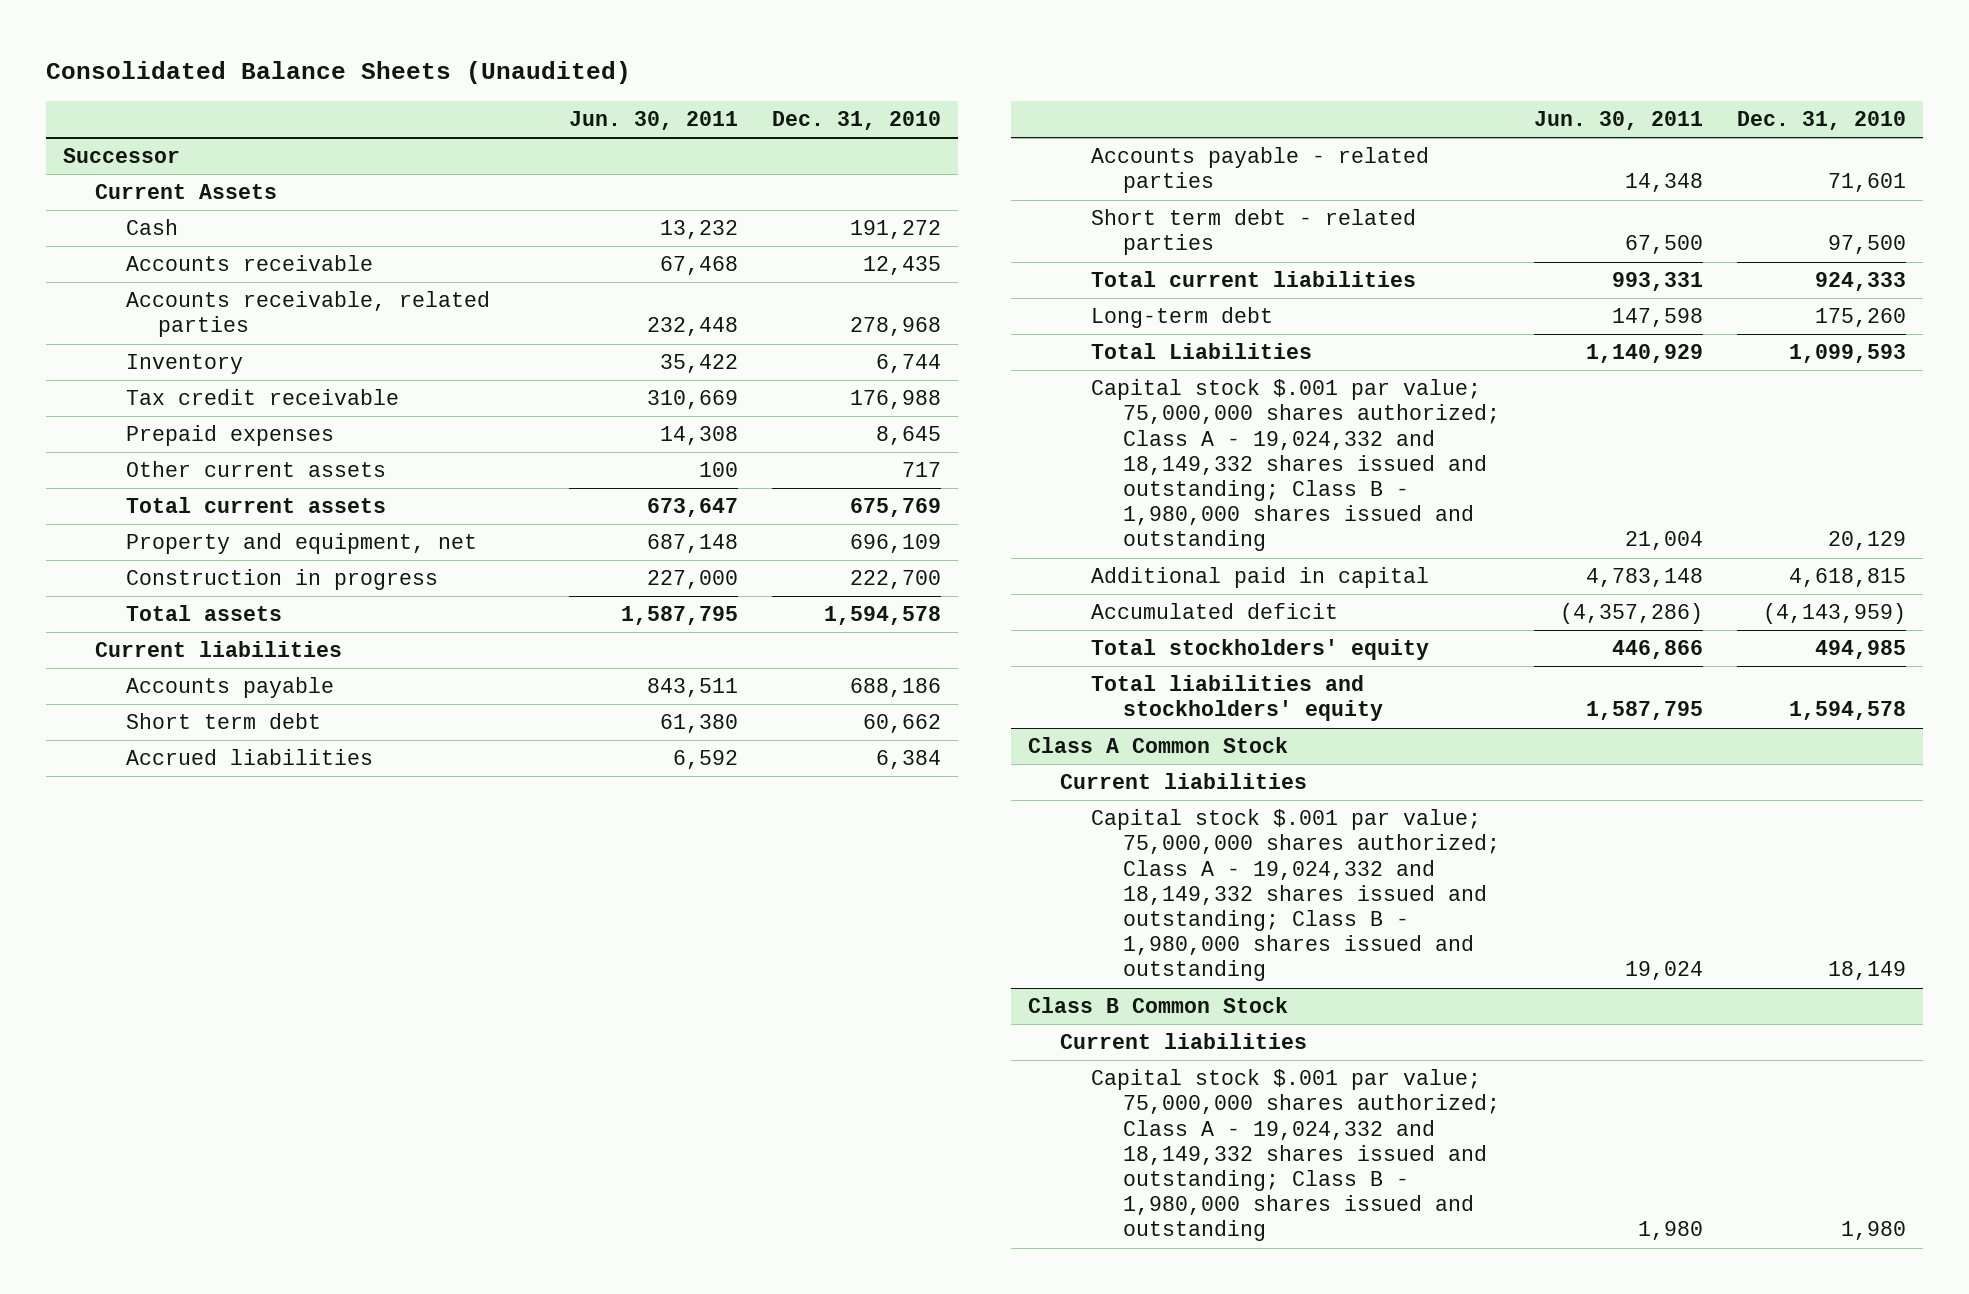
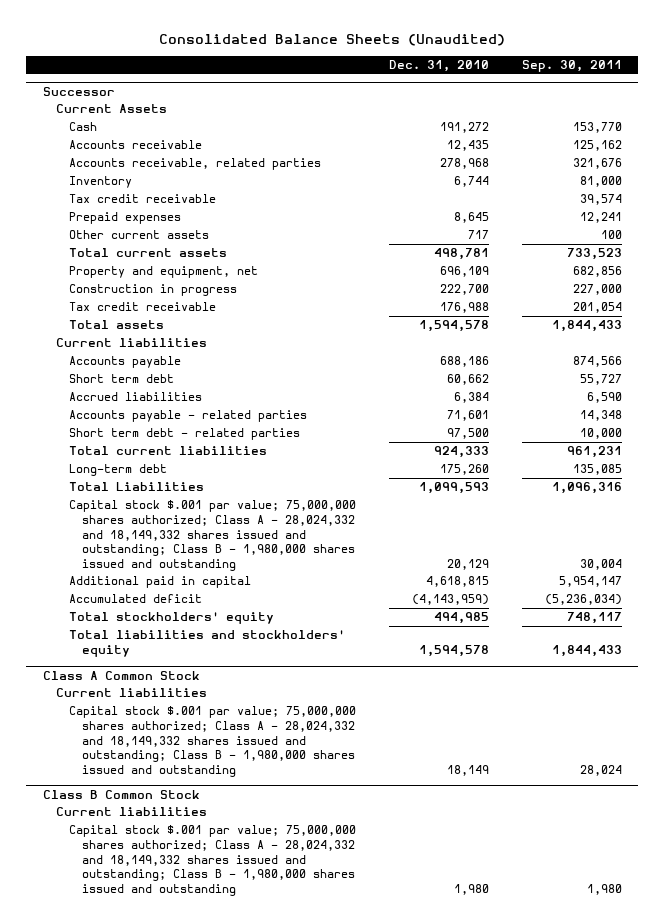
- | Jun. 30, 2011 | Dec. 31, 2010
+ | Dec. 31, 2010 | Sep. 30, 2011
@ Successor
+ Tax credit receivable | | 39,574
- Total current assets | 673,647 | 675,769
+ Total current assets | 498,781 | 733,523
moved down: Tax credit receivable | 176,988 | 201,054
- Capital stock $.001 par value; 75,000,000 shares authorized; Class A - 19,024,332 and 18,149,332 shares issued and outstanding; Class B - 1,980,000 shares issued and outstanding | 21,004 | 20,129
+ Capital stock $.001 par value; 75,000,000 shares authorized; Class A - 28,024,332 and 18,149,332 shares issued and outstanding; Class B - 1,980,000 shares issued and outstanding | 20,129 | 30,004
@ Class A Common Stock
- Capital stock $.001 par value; 75,000,000 shares authorized; Class A - 19,024,332 and 18,149,332 shares issued and outstanding; Class B - 1,980,000 shares issued and outstanding | 19,024 | 18,149
+ Capital stock $.001 par value; 75,000,000 shares authorized; Class A - 28,024,332 and 18,149,332 shares issued and outstanding; Class B - 1,980,000 shares issued and outstanding | 18,149 | 28,024
@ Class B Common Stock
- Capital stock $.001 par value; 75,000,000 shares authorized; Class A - 19,024,332 and 18,149,332 shares issued and outstanding; Class B - 1,980,000 shares issued and outstanding | 1,980 | 1,980
+ Capital stock $.001 par value; 75,000,000 shares authorized; Class A - 28,024,332 and 18,149,332 shares issued and outstanding; Class B - 1,980,000 shares issued and outstanding | 1,980 | 1,980

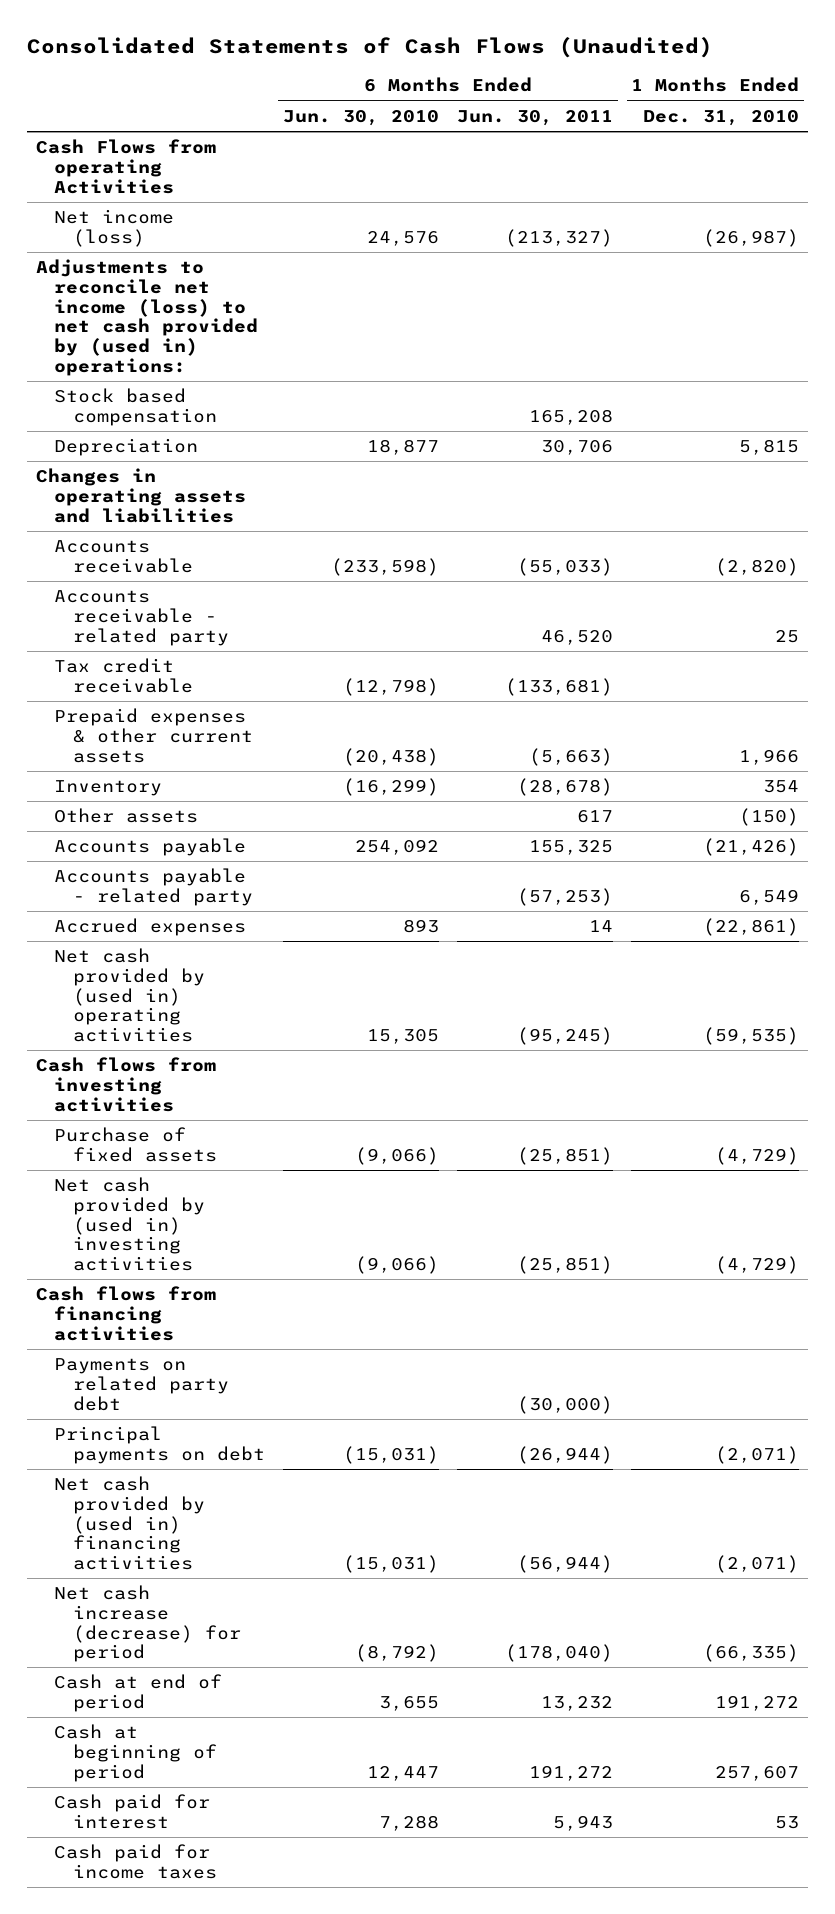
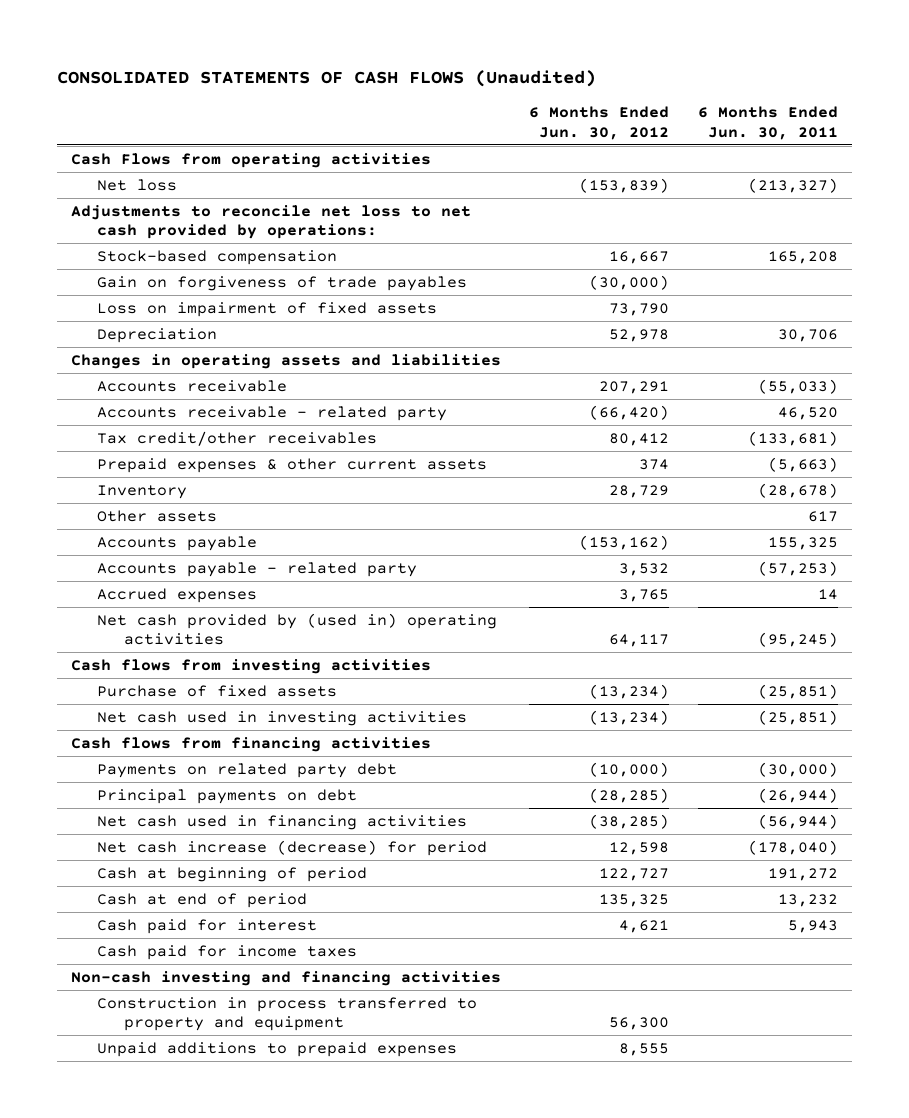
- Consolidated Statements of Cash Flows (Unaudited)
+ CONSOLIDATED STATEMENTS OF CASH FLOWS (Unaudited)
- | 6 Months Ended Jun. 30, 2010 | 6 Months Ended Jun. 30, 2011 | 1 Months Ended Dec. 31, 2010
+ | 6 Months Ended Jun. 30, 2012 | 6 Months Ended Jun. 30, 2011
- Cash Flows from operating Activities
- Net income (loss) | 24,576 | (213,327) | (26,987)
- Adjustments to reconcile net income (loss) to net cash provided by (used in) operations:
- Stock based compensation | | 165,208 |
+ Cash Flows from operating activities
+ Net loss | (153,839) | (213,327)
+ Adjustments to reconcile net loss to net cash provided by operations:
+ Stock-based compensation | 16,667 | 165,208
+ Gain on forgiveness of trade payables | (30,000) |
+ Loss on impairment of fixed assets | 73,790 |
- Tax credit receivable | (12,798) | (133,681) |
+ Tax credit/other receivables | 80,412 | (133,681)
- Net cash provided by (used in) investing activities | (9,066) | (25,851) | (4,729)
+ Net cash used in investing activities | (13,234) | (25,851)
- Net cash provided by (used in) financing activities | (15,031) | (56,944) | (2,071)
+ Net cash used in financing activities | (38,285) | (56,944)
moved down: Cash at end of period | 135,325 | 13,232
+ Non-cash investing and financing activities
+ Construction in process transferred to property and equipment | 56,300 |
+ Unpaid additions to prepaid expenses | 8,555 |

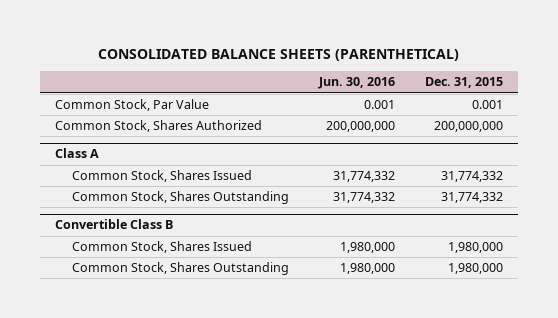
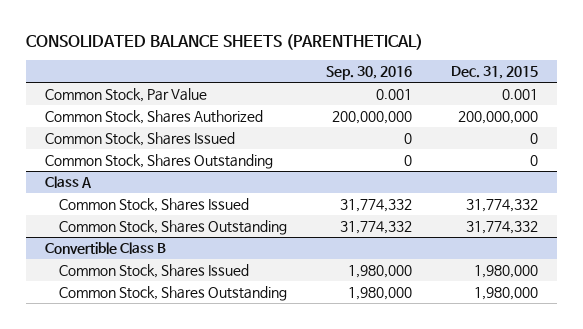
- | Jun. 30, 2016 | Dec. 31, 2015
+ | Sep. 30, 2016 | Dec. 31, 2015
+ Common Stock, Shares Issued | 0 | 0
+ Common Stock, Shares Outstanding | 0 | 0

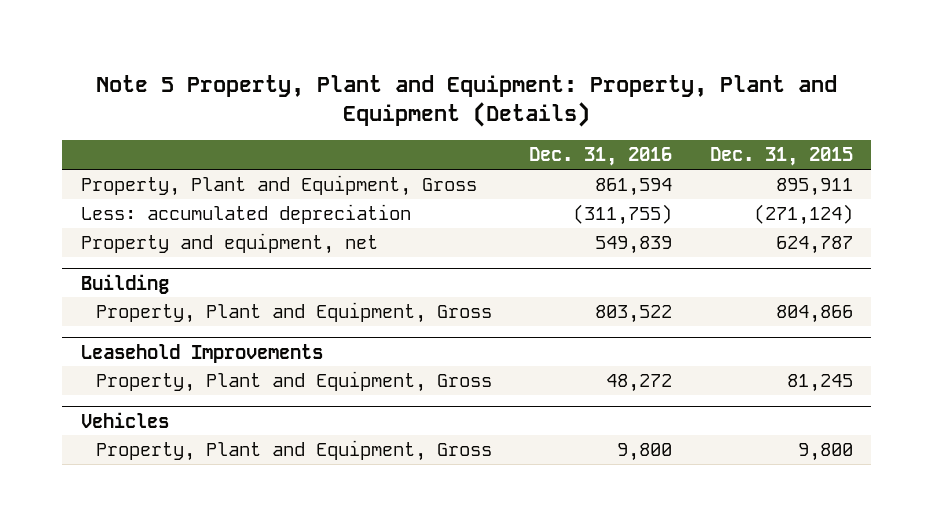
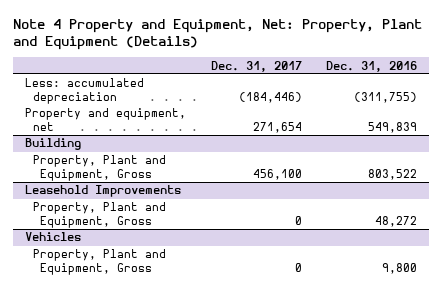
- Note 5 Property, Plant and Equipment: Property, Plant and Equipment (Details)
+ Note 4 Property and Equipment, Net: Property, Plant and Equipment (Details)
- | Dec. 31, 2016 | Dec. 31, 2015
+ | Dec. 31, 2017 | Dec. 31, 2016
- Property, Plant and Equipment, Gross | 861,594 | 895,911

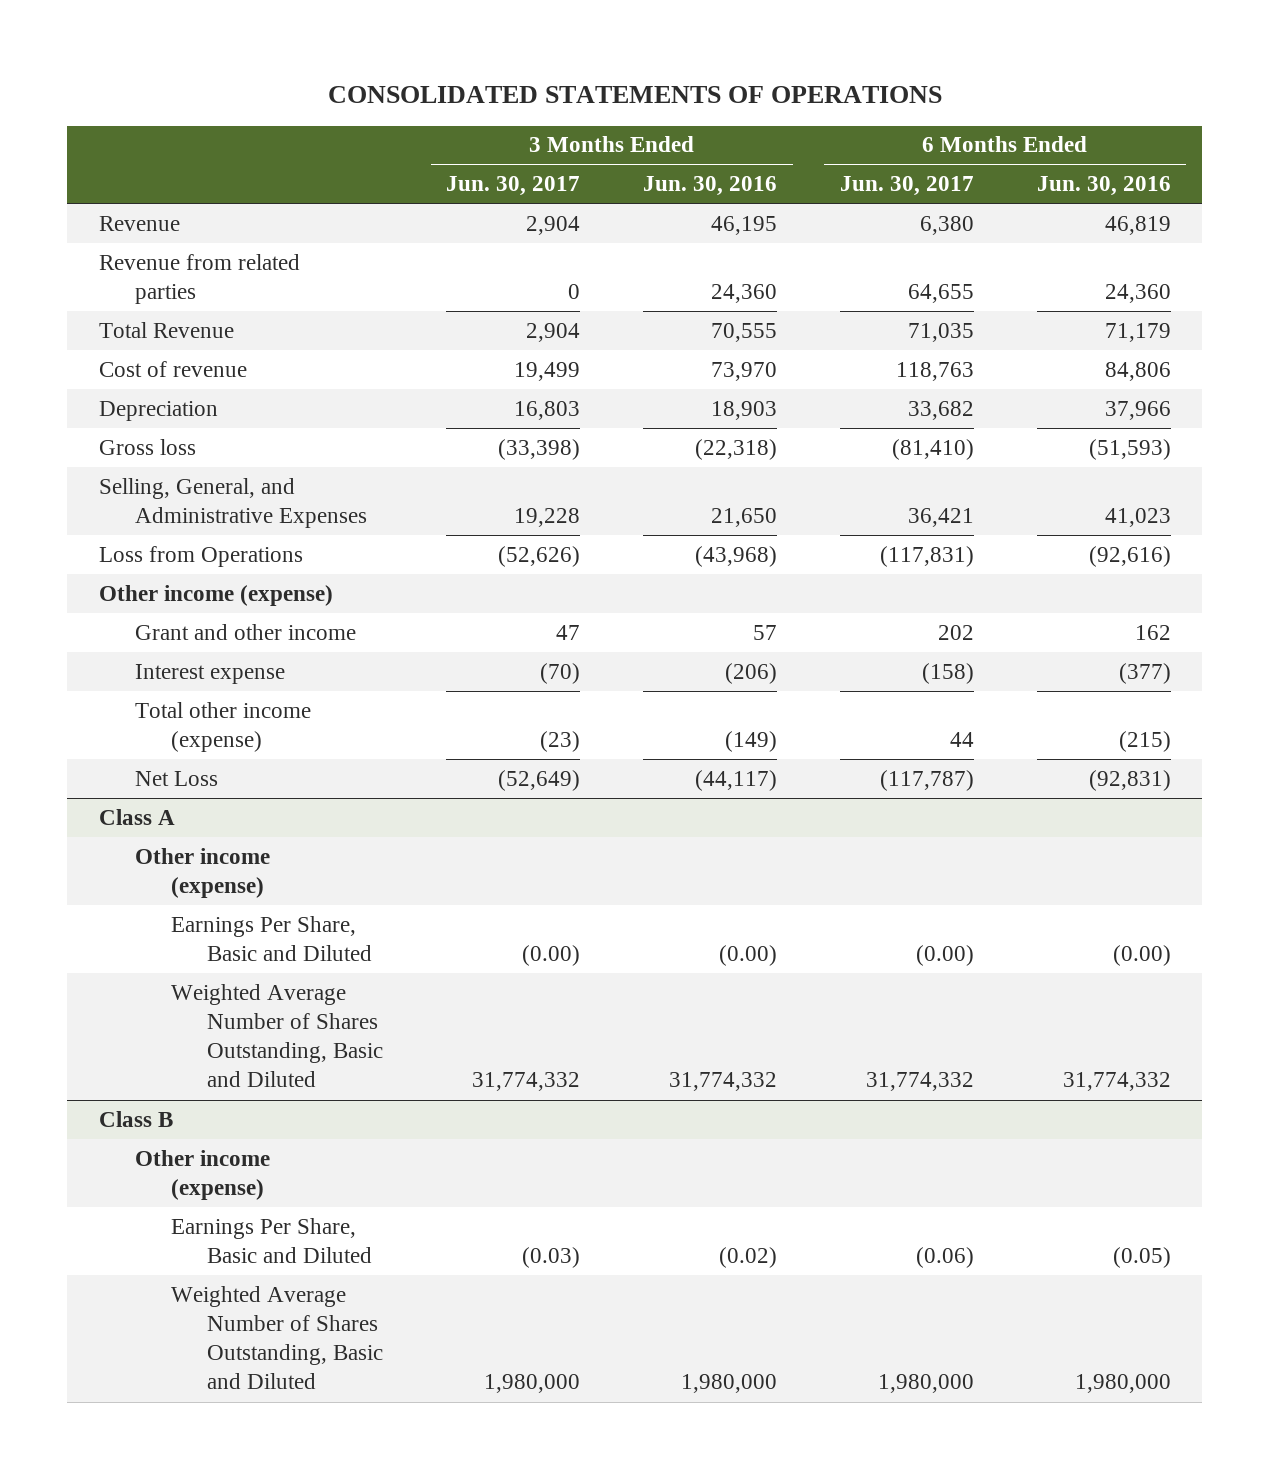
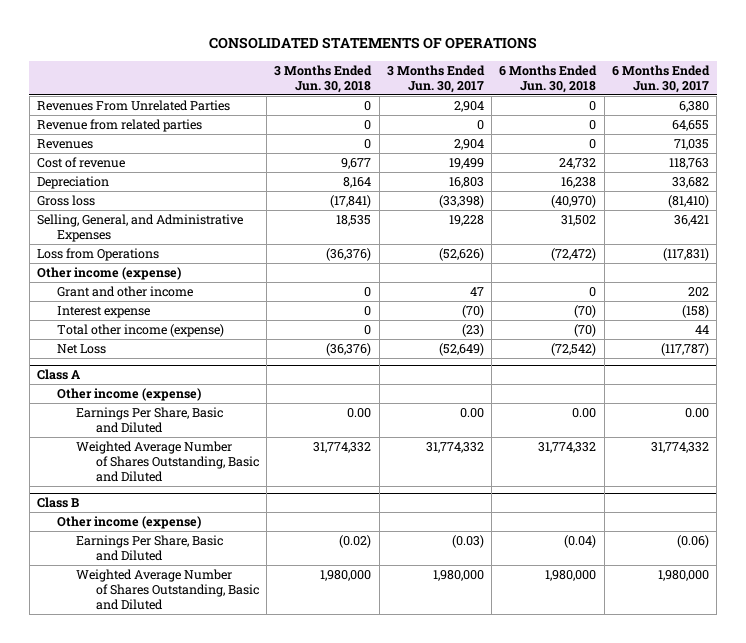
- | 3 Months Ended Jun. 30, 2017 | 3 Months Ended Jun. 30, 2016 | 6 Months Ended Jun. 30, 2017 | 6 Months Ended Jun. 30, 2016
+ | 3 Months Ended Jun. 30, 2018 | 3 Months Ended Jun. 30, 2017 | 6 Months Ended Jun. 30, 2018 | 6 Months Ended Jun. 30, 2017
- Revenue | 2,904 | 46,195 | 6,380 | 46,819
+ Revenues From Unrelated Parties | 0 | 2,904 | 0 | 6,380
- Total Revenue | 2,904 | 70,555 | 71,035 | 71,179
+ Revenues | 0 | 2,904 | 0 | 71,035
@ Class A
- Earnings Per Share, Basic and Diluted | (0.00) | (0.00) | (0.00) | (0.00)
+ Earnings Per Share, Basic and Diluted | 0.00 | 0.00 | 0.00 | 0.00

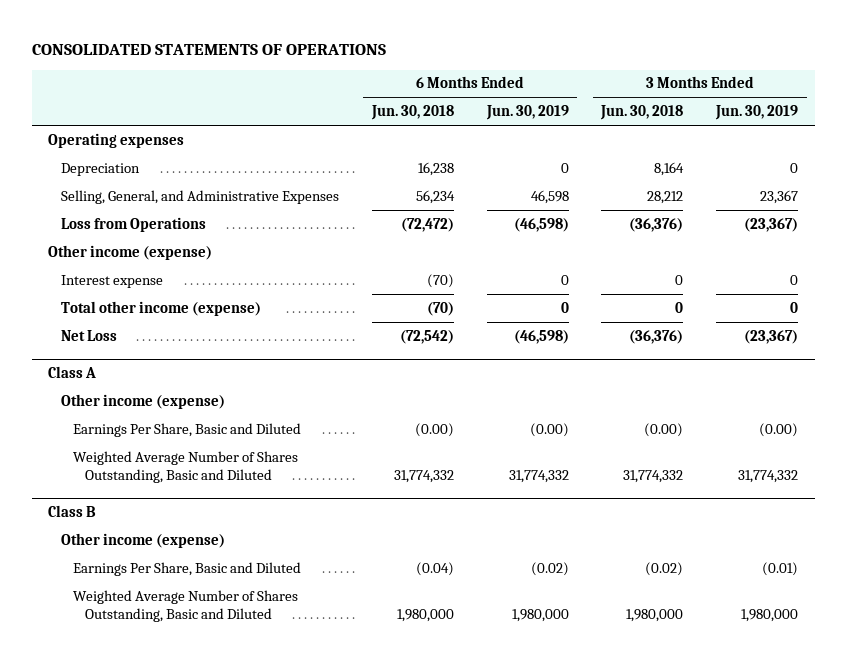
- | 3 Months Ended Jun. 30, 2018 | 3 Months Ended Jun. 30, 2017 | 6 Months Ended Jun. 30, 2018 | 6 Months Ended Jun. 30, 2017
+ | 6 Months Ended Jun. 30, 2018 | 6 Months Ended Jun. 30, 2019 | 3 Months Ended Jun. 30, 2018 | 3 Months Ended Jun. 30, 2019
- Revenues From Unrelated Parties | 0 | 2,904 | 0 | 6,380
- Revenue from related parties | 0 | 0 | 0 | 64,655
- Revenues | 0 | 2,904 | 0 | 71,035
- Cost of revenue | 9,677 | 19,499 | 24,732 | 118,763
+ Operating expenses
- Gross loss | (17,841) | (33,398) | (40,970) | (81,410)
- Selling, General, and Administrative Expenses | 18,535 | 19,228 | 31,502 | 36,421
+ Selling, General, and Administrative Expenses | 56,234 | 46,598 | 28,212 | 23,367
- Grant and other income | 0 | 47 | 0 | 202
@ Class A
- Earnings Per Share, Basic and Diluted | 0.00 | 0.00 | 0.00 | 0.00
+ Earnings Per Share, Basic and Diluted | (0.00) | (0.00) | (0.00) | (0.00)

